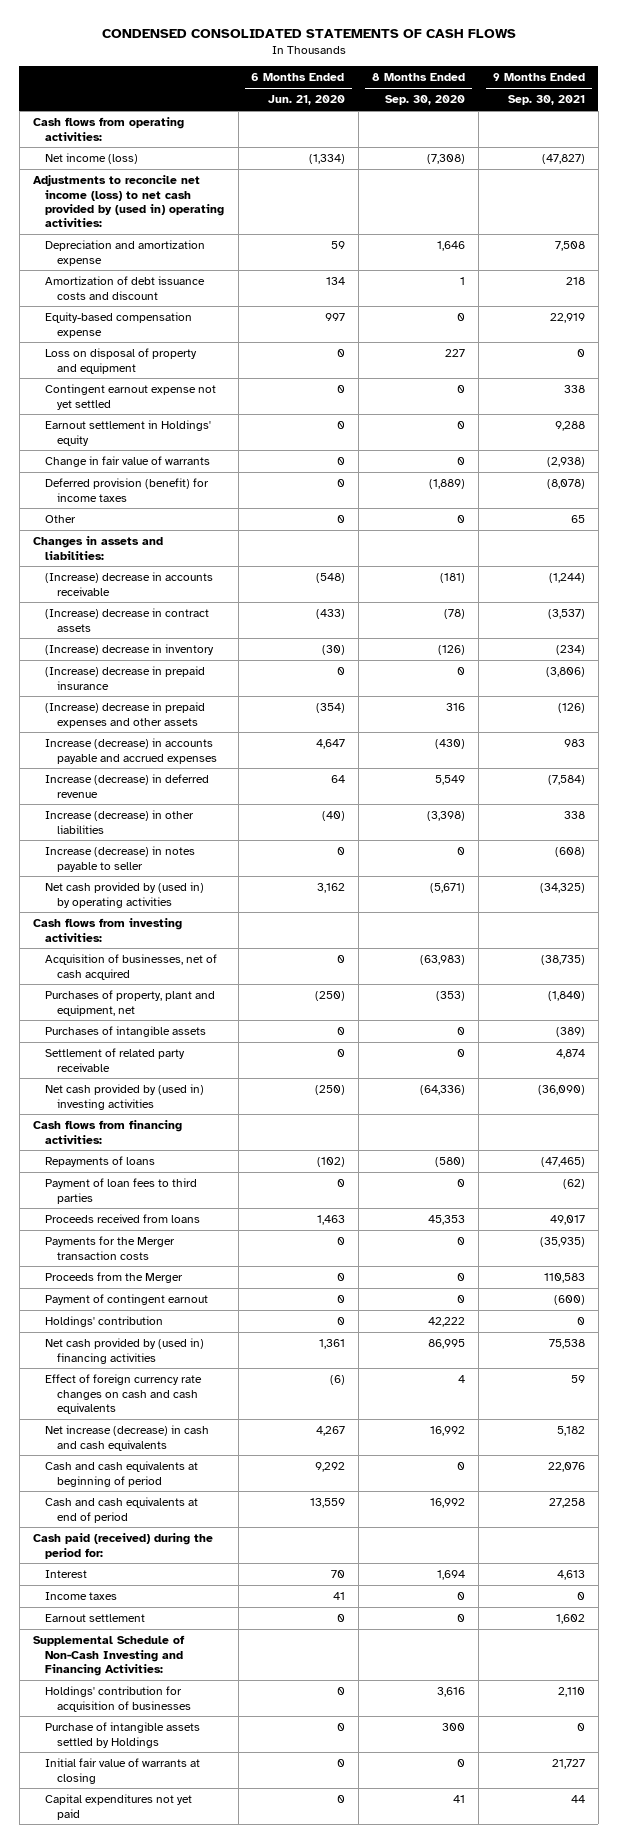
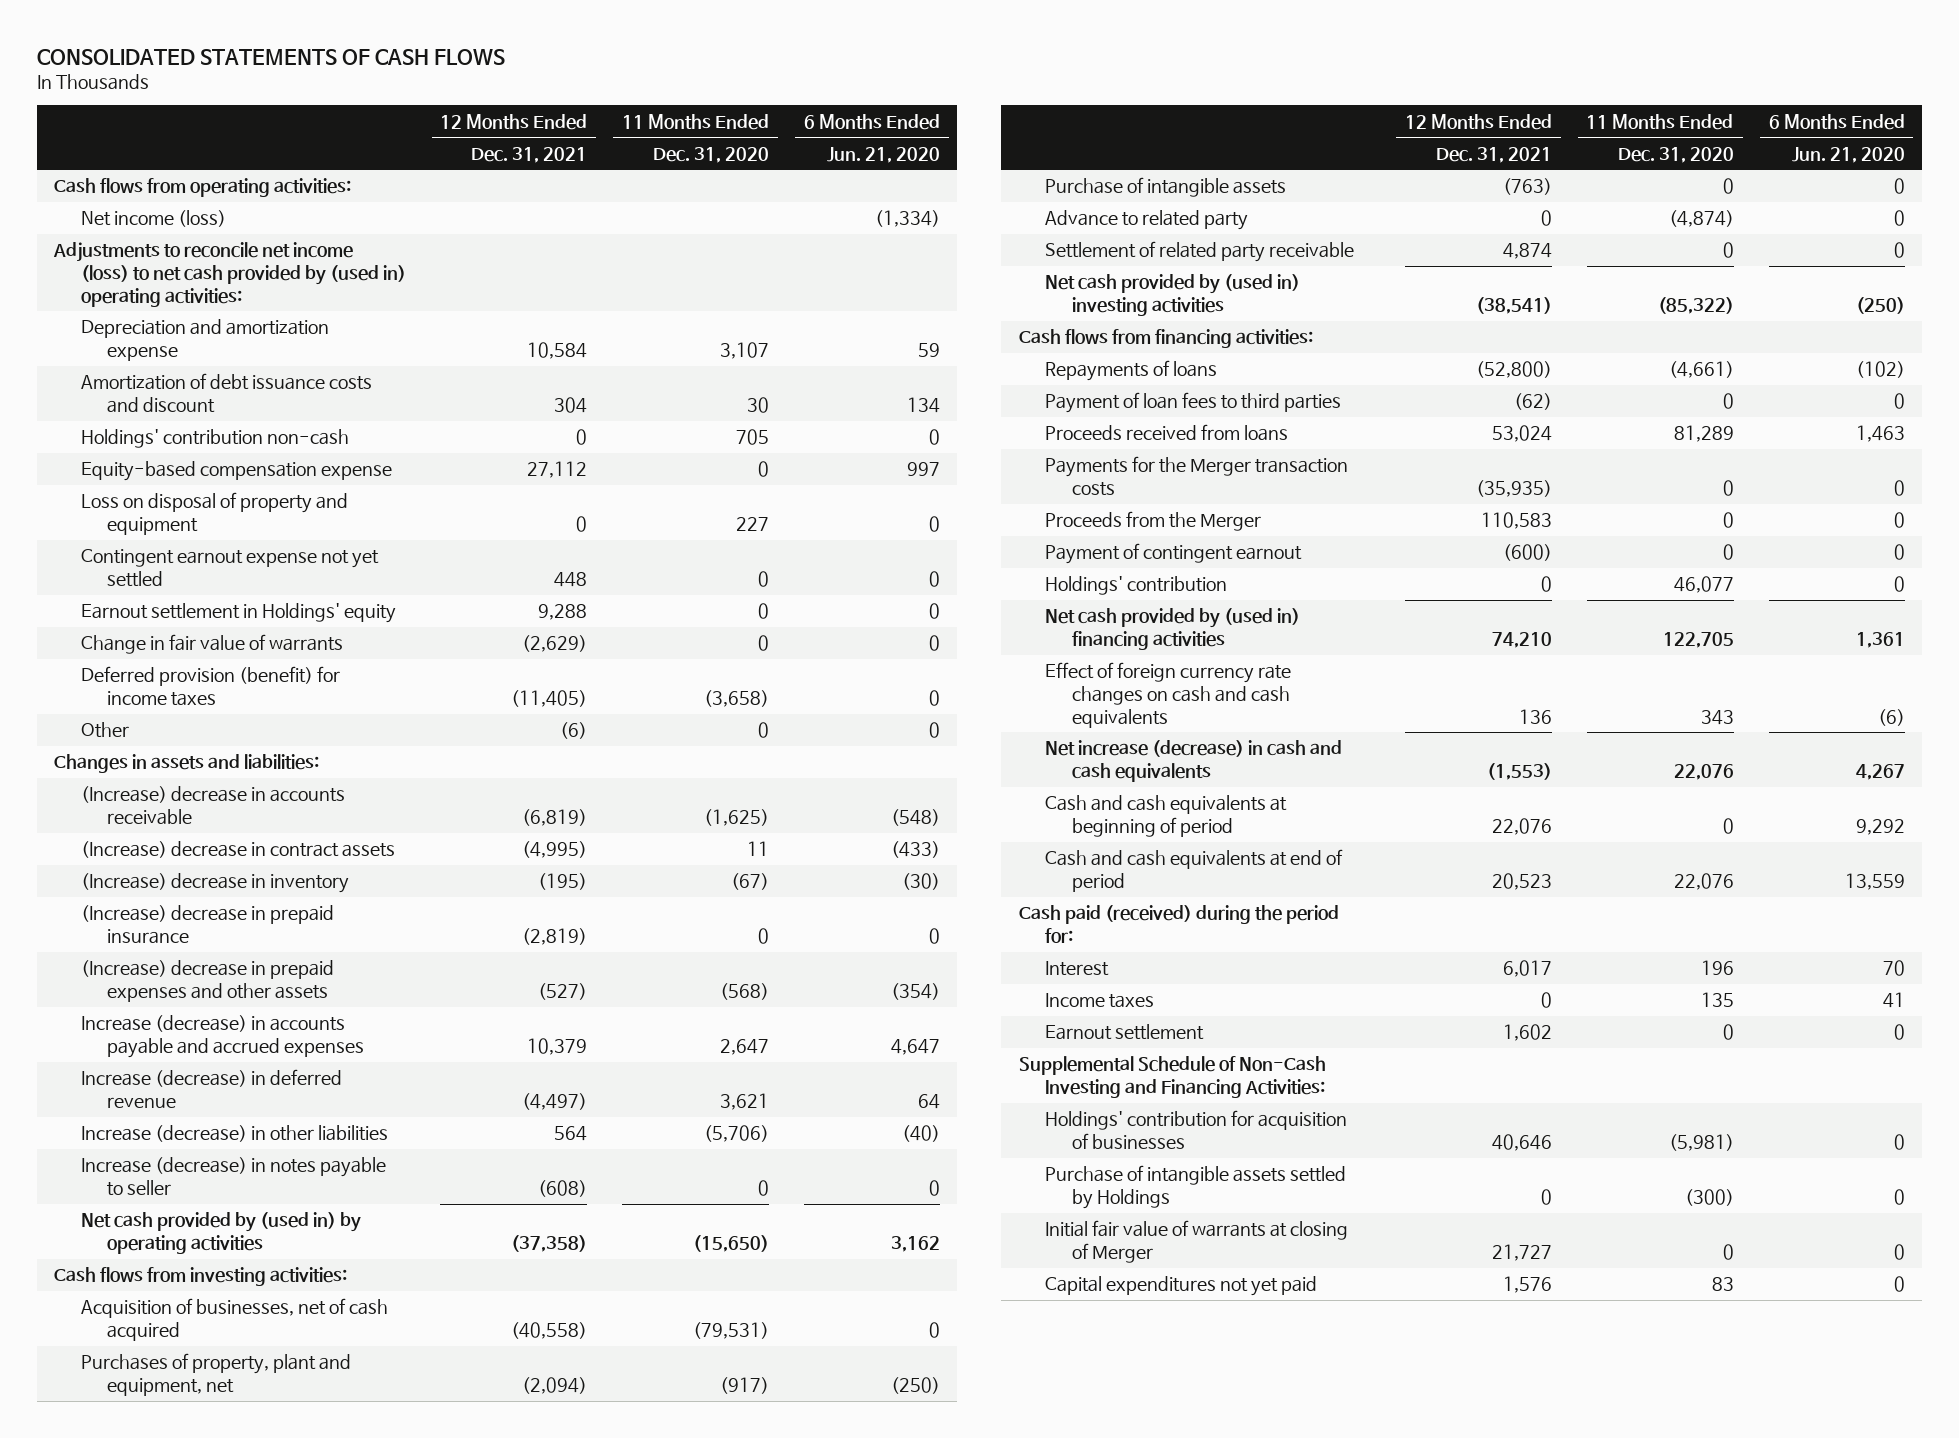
- CONDENSED CONSOLIDATED STATEMENTS OF CASH FLOWS
+ CONSOLIDATED STATEMENTS OF CASH FLOWS
- | 6 Months Ended Jun. 21, 2020 | 8 Months Ended Sep. 30, 2020 | 9 Months Ended Sep. 30, 2021
+ | 12 Months Ended Dec. 31, 2021 | 11 Months Ended Dec. 31, 2020 | 6 Months Ended Jun. 21, 2020
+ Holdings' contribution non-cash | 0 | 705 | 0
- Purchases of intangible assets | 0 | 0 | (389)
+ Purchase of intangible assets | (763) | 0 | 0
+ Advance to related party | 0 | (4,874) | 0
- Initial fair value of warrants at closing | 0 | 0 | 21,727
+ Initial fair value of warrants at closing of Merger | 21,727 | 0 | 0

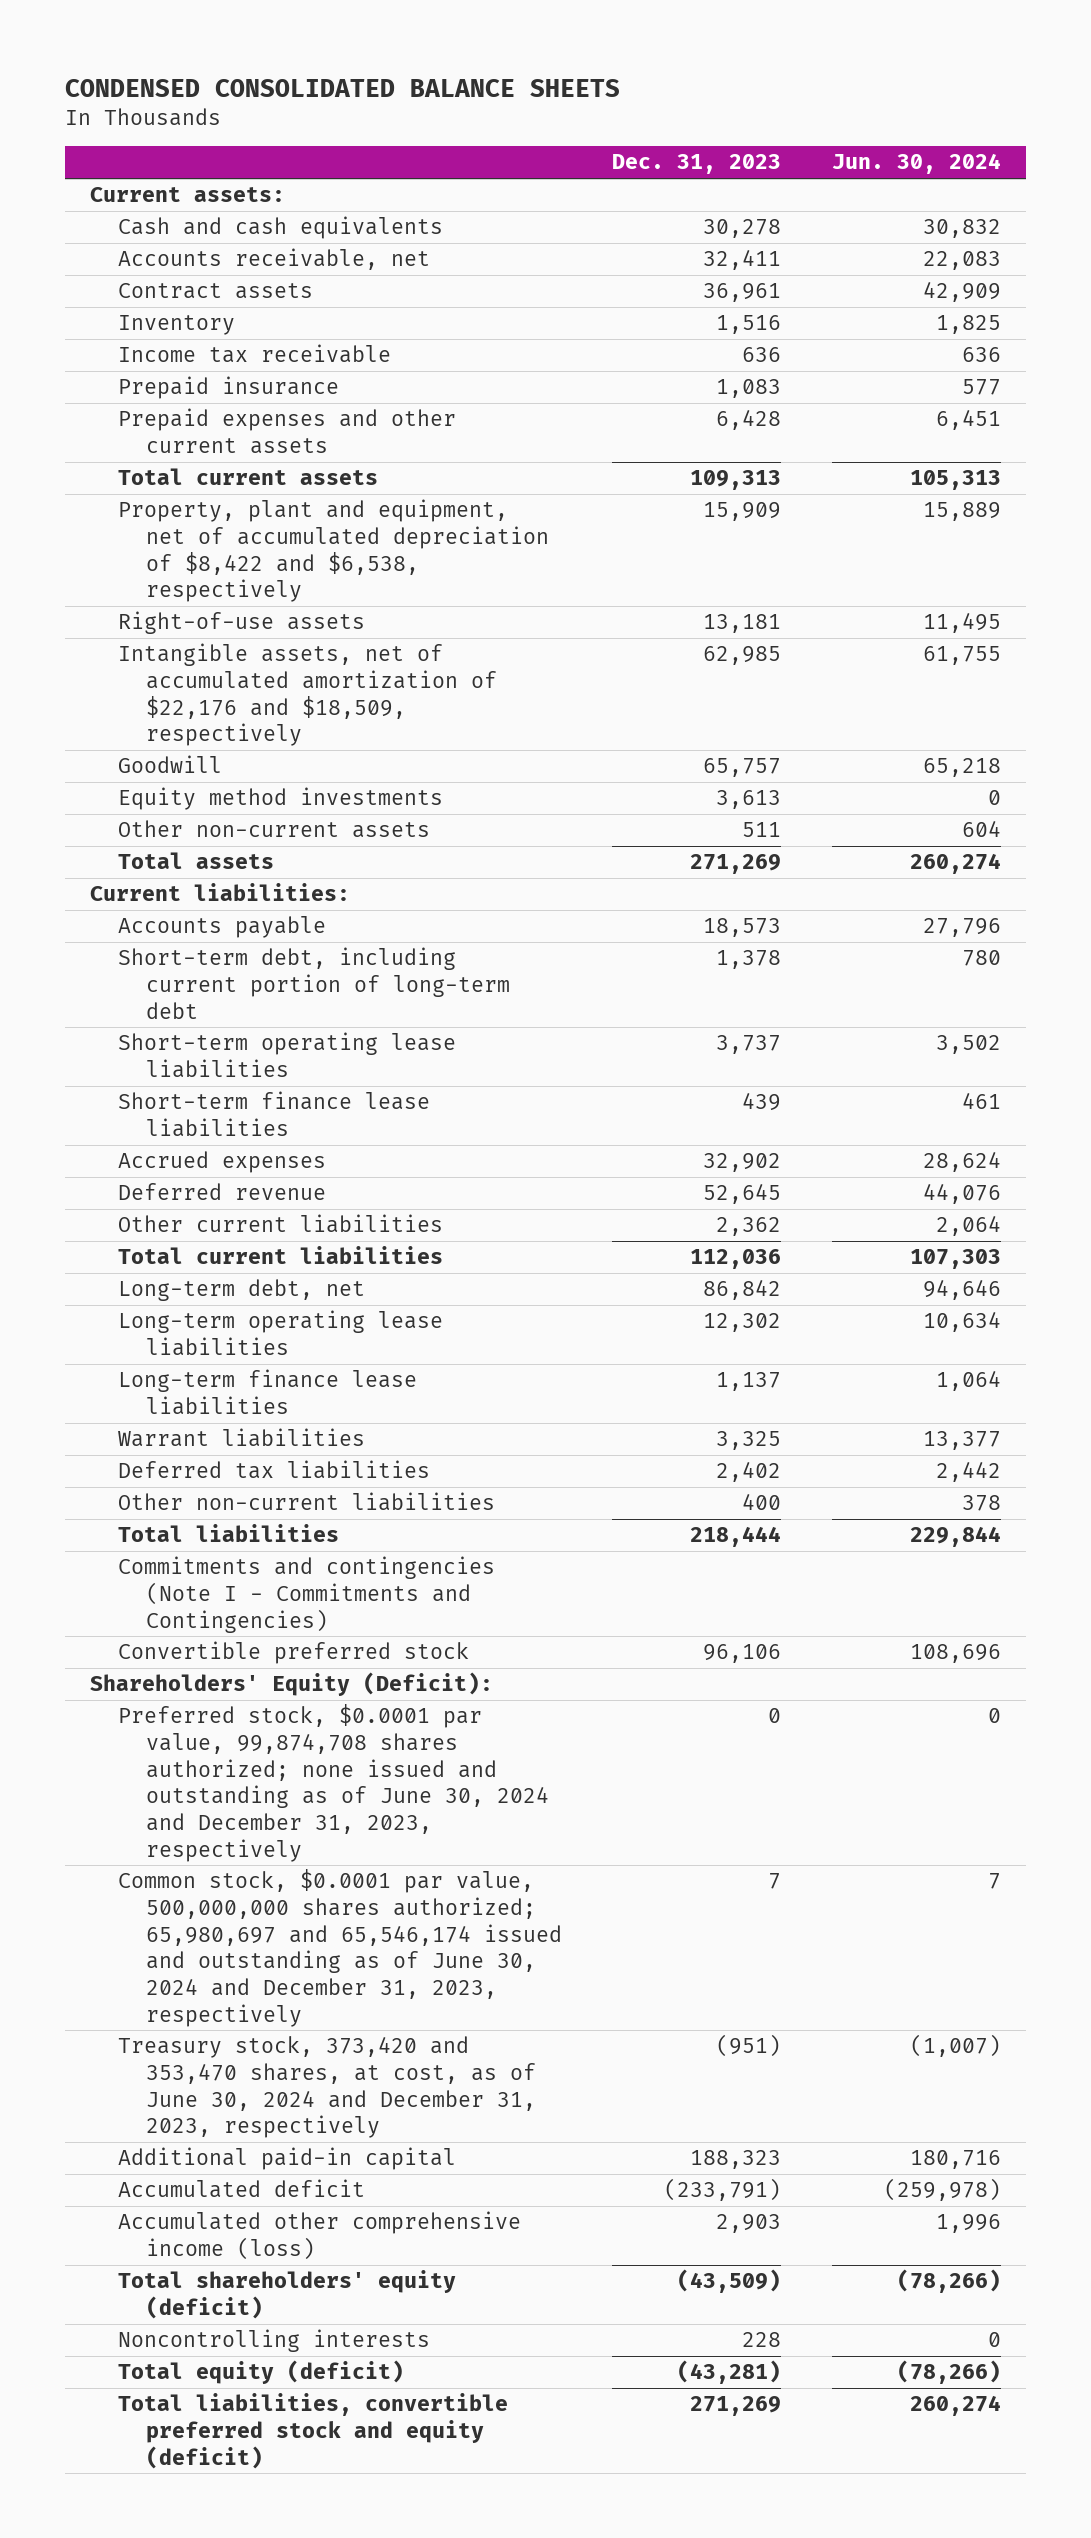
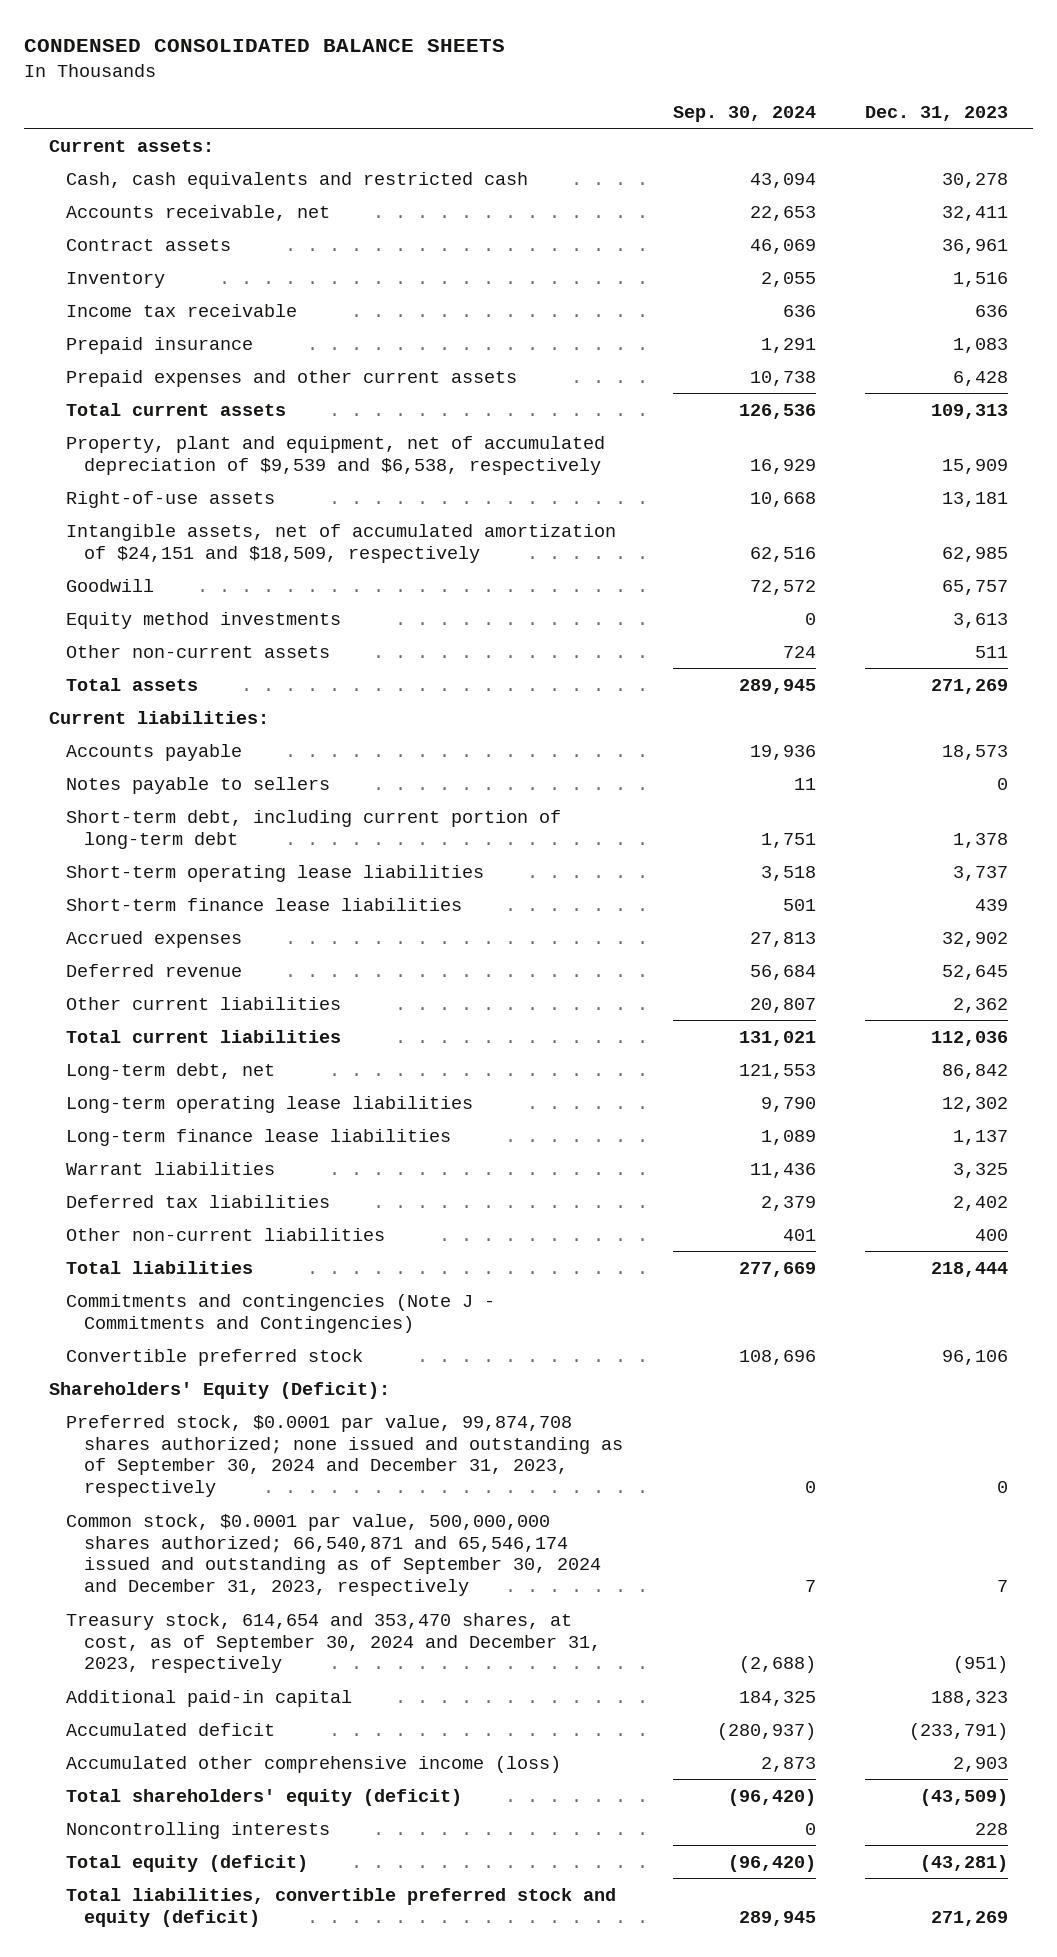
- | Dec. 31, 2023 | Jun. 30, 2024
+ | Sep. 30, 2024 | Dec. 31, 2023
- Cash and cash equivalents | 30,278 | 30,832
+ Cash, cash equivalents and restricted cash | 43,094 | 30,278
- Property, plant and equipment, net of accumulated depreciation of $8,422 and $6,538, respectively | 15,909 | 15,889
+ Property, plant and equipment, net of accumulated depreciation of $9,539 and $6,538, respectively | 16,929 | 15,909
- Intangible assets, net of accumulated amortization of $22,176 and $18,509, respectively | 62,985 | 61,755
+ Intangible assets, net of accumulated amortization of $24,151 and $18,509, respectively | 62,516 | 62,985
+ Notes payable to sellers | 11 | 0
- Commitments and contingencies (Note I - Commitments and Contingencies)
+ Commitments and contingencies (Note J - Commitments and Contingencies)
- Preferred stock, $0.0001 par value, 99,874,708 shares authorized; none issued and outstanding as of June 30, 2024 and December 31, 2023, respectively | 0 | 0
- Common stock, $0.0001 par value, 500,000,000 shares authorized; 65,980,697 and 65,546,174 issued and outstanding as of June 30, 2024 and December 31, 2023, respectively | 7 | 7
- Treasury stock, 373,420 and 353,470 shares, at cost, as of June 30, 2024 and December 31, 2023, respectively | (951) | (1,007)
+ Preferred stock, $0.0001 par value, 99,874,708 shares authorized; none issued and outstanding as of September 30, 2024 and December 31, 2023, respectively | 0 | 0
+ Common stock, $0.0001 par value, 500,000,000 shares authorized; 66,540,871 and 65,546,174 issued and outstanding as of September 30, 2024 and December 31, 2023, respectively | 7 | 7
+ Treasury stock, 614,654 and 353,470 shares, at cost, as of September 30, 2024 and December 31, 2023, respectively | (2,688) | (951)

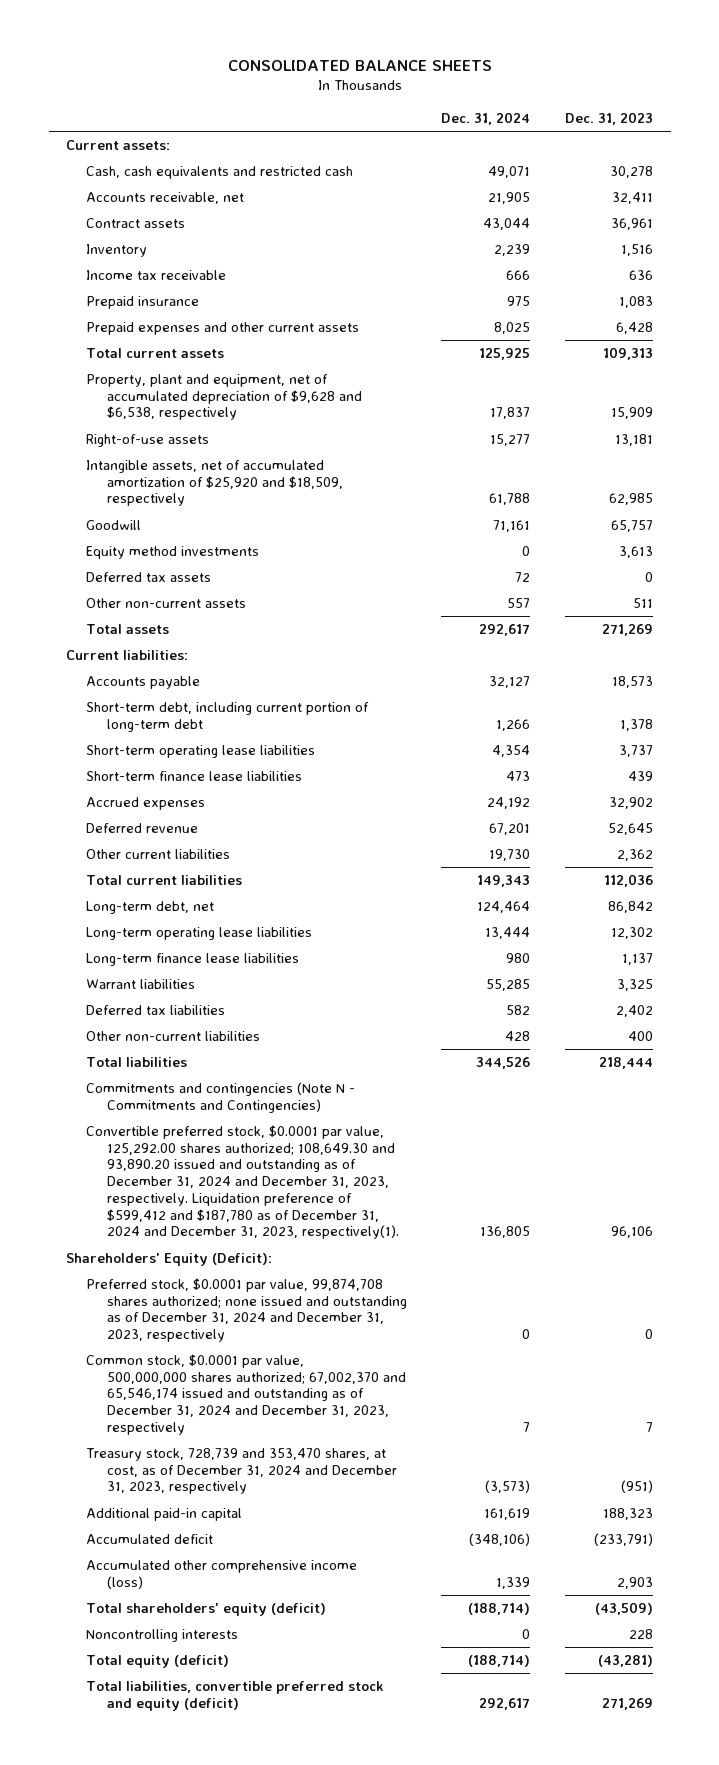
- CONDENSED CONSOLIDATED BALANCE SHEETS
+ CONSOLIDATED BALANCE SHEETS
- | Sep. 30, 2024 | Dec. 31, 2023
+ | Dec. 31, 2024 | Dec. 31, 2023
- Property, plant and equipment, net of accumulated depreciation of $9,539 and $6,538, respectively | 16,929 | 15,909
+ Property, plant and equipment, net of accumulated depreciation of $9,628 and $6,538, respectively | 17,837 | 15,909
- Intangible assets, net of accumulated amortization of $24,151 and $18,509, respectively | 62,516 | 62,985
+ Intangible assets, net of accumulated amortization of $25,920 and $18,509, respectively | 61,788 | 62,985
+ Deferred tax assets | 72 | 0
- Notes payable to sellers | 11 | 0
- Commitments and contingencies (Note J - Commitments and Contingencies)
- Convertible preferred stock | 108,696 | 96,106
+ Commitments and contingencies (Note N - Commitments and Contingencies)
+ Convertible preferred stock, $0.0001 par value, 125,292.00 shares authorized; 108,649.30 and 93,890.20 issued and outstanding as of December 31, 2024 and December 31, 2023, respectively. Liquidation preference of $599,412 and $187,780 as of December 31, 2024 and December 31, 2023, respectively(1). | 136,805 | 96,106
- Preferred stock, $0.0001 par value, 99,874,708 shares authorized; none issued and outstanding as of September 30, 2024 and December 31, 2023, respectively | 0 | 0
- Common stock, $0.0001 par value, 500,000,000 shares authorized; 66,540,871 and 65,546,174 issued and outstanding as of September 30, 2024 and December 31, 2023, respectively | 7 | 7
- Treasury stock, 614,654 and 353,470 shares, at cost, as of September 30, 2024 and December 31, 2023, respectively | (2,688) | (951)
+ Preferred stock, $0.0001 par value, 99,874,708 shares authorized; none issued and outstanding as of December 31, 2024 and December 31, 2023, respectively | 0 | 0
+ Common stock, $0.0001 par value, 500,000,000 shares authorized; 67,002,370 and 65,546,174 issued and outstanding as of December 31, 2024 and December 31, 2023, respectively | 7 | 7
+ Treasury stock, 728,739 and 353,470 shares, at cost, as of December 31, 2024 and December 31, 2023, respectively | (3,573) | (951)

